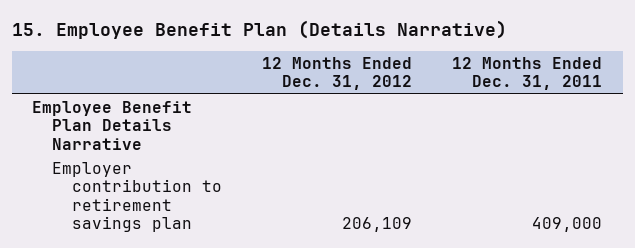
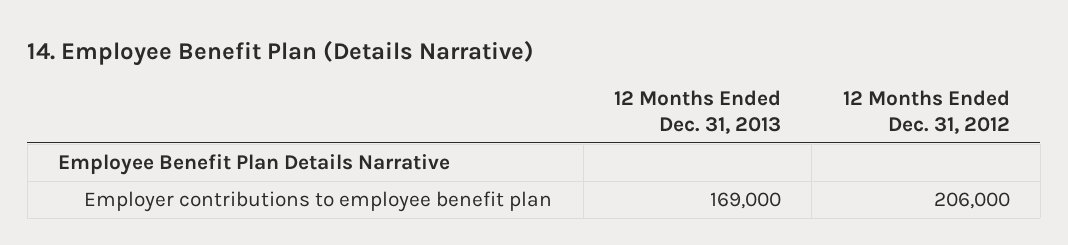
- 15. Employee Benefit Plan (Details Narrative)
+ 14. Employee Benefit Plan (Details Narrative)
- | 12 Months Ended Dec. 31, 2012 | 12 Months Ended Dec. 31, 2011
+ | 12 Months Ended Dec. 31, 2013 | 12 Months Ended Dec. 31, 2012
- Employer contribution to retirement savings plan | 206,109 | 409,000
+ Employer contributions to employee benefit plan | 169,000 | 206,000

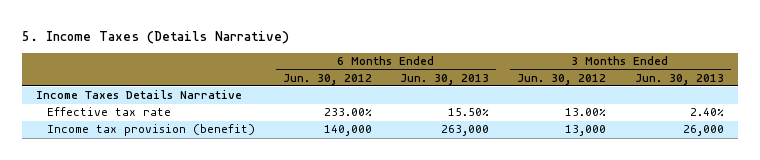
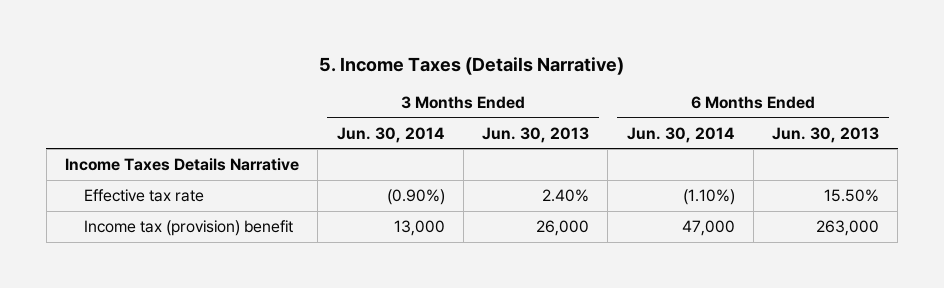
- | 6 Months Ended Jun. 30, 2012 | 6 Months Ended Jun. 30, 2013 | 3 Months Ended Jun. 30, 2012 | 3 Months Ended Jun. 30, 2013
+ | 3 Months Ended Jun. 30, 2014 | 3 Months Ended Jun. 30, 2013 | 6 Months Ended Jun. 30, 2014 | 6 Months Ended Jun. 30, 2013
- Income tax provision (benefit) | 140,000 | 263,000 | 13,000 | 26,000
+ Income tax (provision) benefit | 13,000 | 26,000 | 47,000 | 263,000

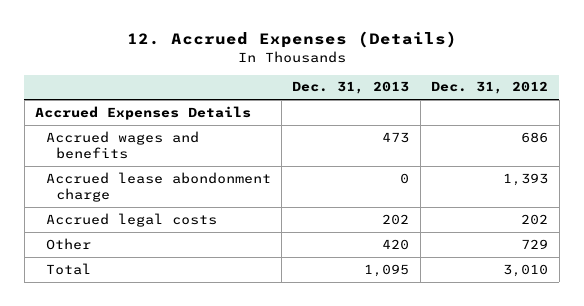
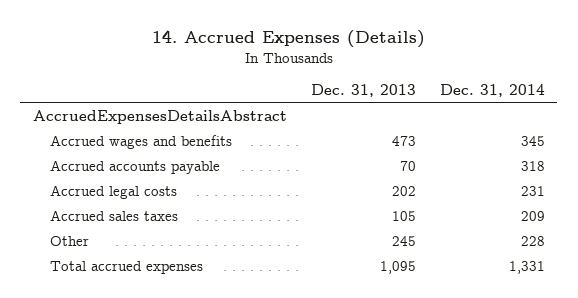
- 12. Accrued Expenses (Details)
+ 14. Accrued Expenses (Details)
- | Dec. 31, 2013 | Dec. 31, 2012
+ | Dec. 31, 2013 | Dec. 31, 2014
- Accrued Expenses Details
+ AccruedExpensesDetailsAbstract
- Accrued lease abondonment charge | 0 | 1,393
+ Accrued accounts payable | 70 | 318
- Other | 420 | 729
- Total | 1,095 | 3,010
+ Accrued sales taxes | 105 | 209
+ Other | 245 | 228
+ Total accrued expenses | 1,095 | 1,331

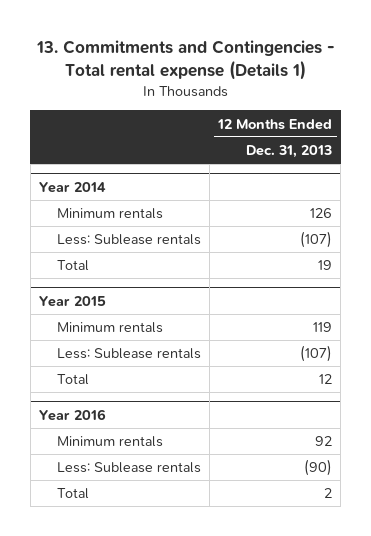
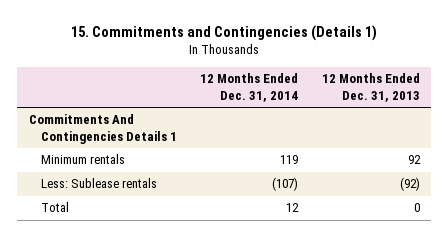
- 13. Commitments and Contingencies - Total rental expense (Details 1)
+ 15. Commitments and Contingencies (Details 1)
- | 12 Months Ended Dec. 31, 2013
+ | 12 Months Ended Dec. 31, 2014 | 12 Months Ended Dec. 31, 2013
- Year 2014
- Minimum rentals | 126
- Less: Sublease rentals | (107)
- Total | 19
- Year 2015
- Minimum rentals | 119
- Less: Sublease rentals | (107)
- Total | 12
- Year 2016
+ Commitments And Contingencies Details 1
- Less: Sublease rentals | (90)
- Total | 2
+ Less: Sublease rentals | (107) | (92)
+ Total | 12 | 0

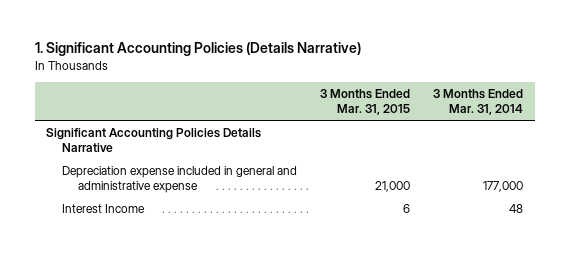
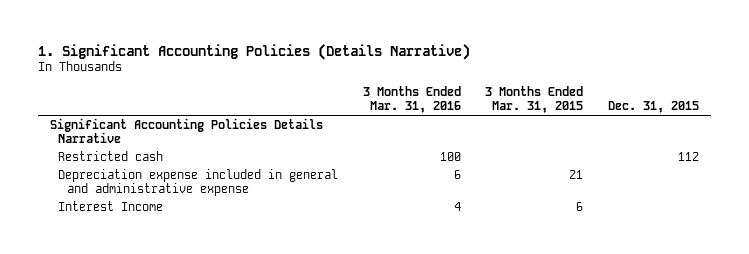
- | 3 Months Ended Mar. 31, 2015 | 3 Months Ended Mar. 31, 2014
+ | 3 Months Ended Mar. 31, 2016 | 3 Months Ended Mar. 31, 2015 | Dec. 31, 2015
- Depreciation expense included in general and administrative expense | 21,000 | 177,000
+ Restricted cash | 100 | | 112
+ Depreciation expense included in general and administrative expense | 6 | 21 |

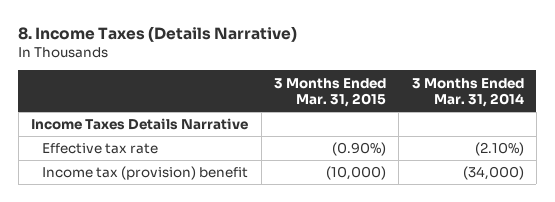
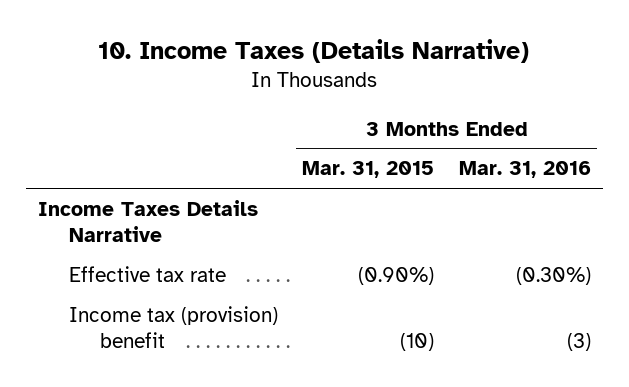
- 8. Income Taxes (Details Narrative)
+ 10. Income Taxes (Details Narrative)
- | 3 Months Ended Mar. 31, 2015 | 3 Months Ended Mar. 31, 2014
+ | 3 Months Ended Mar. 31, 2015 | 3 Months Ended Mar. 31, 2016
- Income tax (provision) benefit | (10,000) | (34,000)
+ Income tax (provision) benefit | (10) | (3)

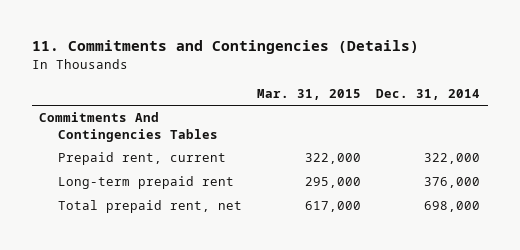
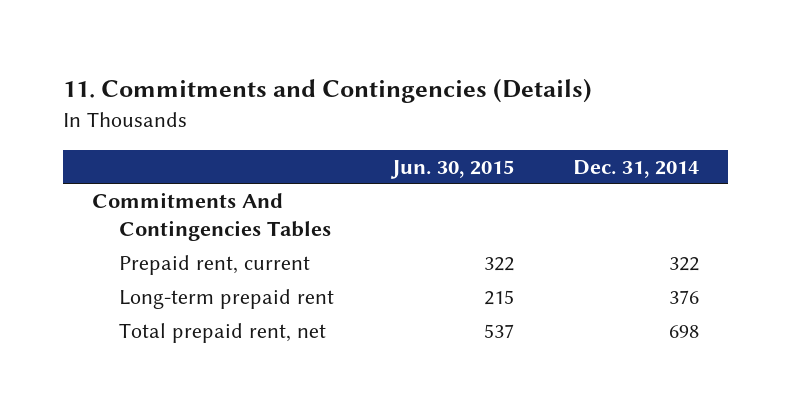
- | Mar. 31, 2015 | Dec. 31, 2014
+ | Jun. 30, 2015 | Dec. 31, 2014
- Prepaid rent, current | 322,000 | 322,000
- Long-term prepaid rent | 295,000 | 376,000
- Total prepaid rent, net | 617,000 | 698,000
+ Prepaid rent, current | 322 | 322
+ Long-term prepaid rent | 215 | 376
+ Total prepaid rent, net | 537 | 698

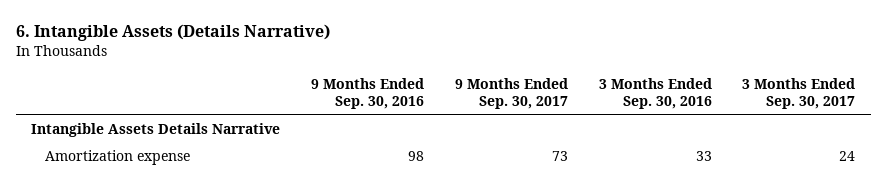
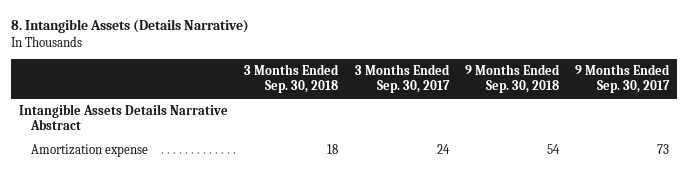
- 6. Intangible Assets (Details Narrative)
+ 8. Intangible Assets (Details Narrative)
- | 9 Months Ended Sep. 30, 2016 | 9 Months Ended Sep. 30, 2017 | 3 Months Ended Sep. 30, 2016 | 3 Months Ended Sep. 30, 2017
+ | 3 Months Ended Sep. 30, 2018 | 3 Months Ended Sep. 30, 2017 | 9 Months Ended Sep. 30, 2018 | 9 Months Ended Sep. 30, 2017
- Intangible Assets Details Narrative
+ Intangible Assets Details Narrative Abstract

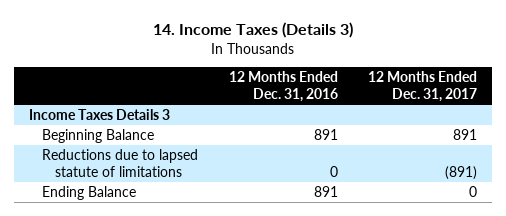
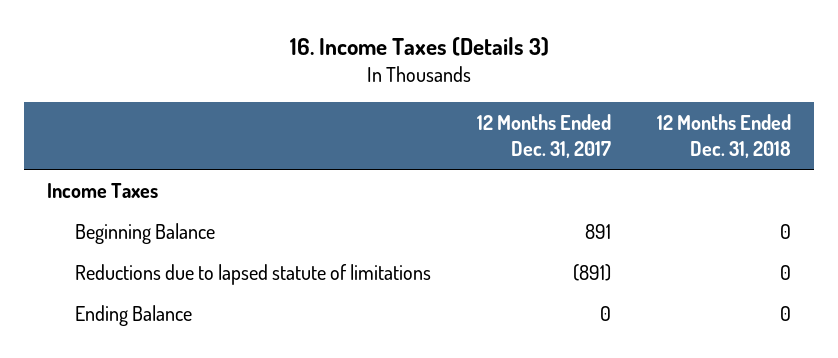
- 14. Income Taxes (Details 3)
+ 16. Income Taxes (Details 3)
- | 12 Months Ended Dec. 31, 2016 | 12 Months Ended Dec. 31, 2017
+ | 12 Months Ended Dec. 31, 2017 | 12 Months Ended Dec. 31, 2018
- Income Taxes Details 3
+ Income Taxes

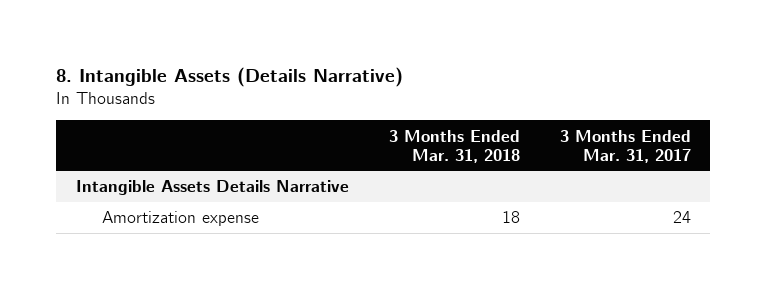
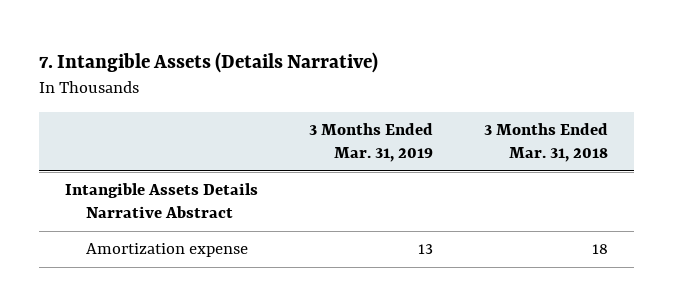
- 8. Intangible Assets (Details Narrative)
+ 7. Intangible Assets (Details Narrative)
- | 3 Months Ended Mar. 31, 2018 | 3 Months Ended Mar. 31, 2017
+ | 3 Months Ended Mar. 31, 2019 | 3 Months Ended Mar. 31, 2018
- Intangible Assets Details Narrative
+ Intangible Assets Details Narrative Abstract

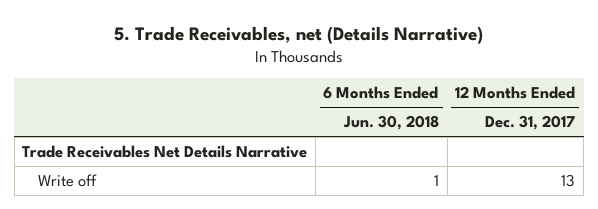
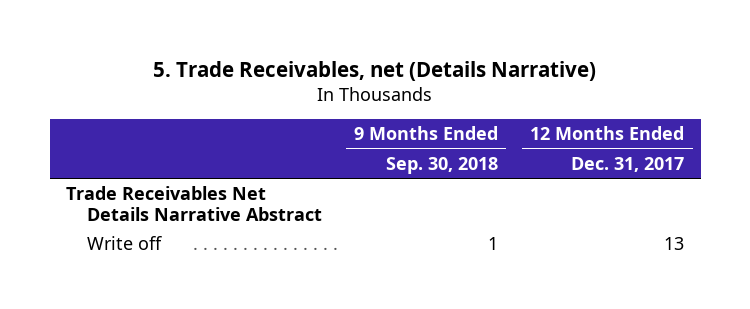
- | 6 Months Ended Jun. 30, 2018 | 12 Months Ended Dec. 31, 2017
+ | 9 Months Ended Sep. 30, 2018 | 12 Months Ended Dec. 31, 2017
- Trade Receivables Net Details Narrative
+ Trade Receivables Net Details Narrative Abstract

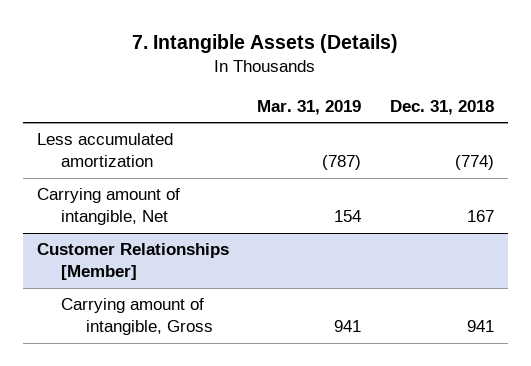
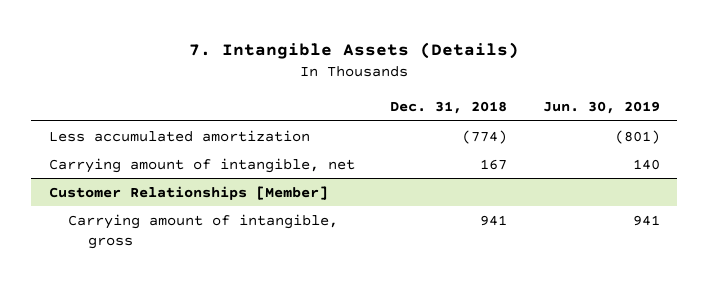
- | Mar. 31, 2019 | Dec. 31, 2018
+ | Dec. 31, 2018 | Jun. 30, 2019
- Carrying amount of intangible, Net | 154 | 167
+ Carrying amount of intangible, net | 167 | 140
@ Customer Relationships [Member]
- Carrying amount of intangible, Gross | 941 | 941
+ Carrying amount of intangible, gross | 941 | 941

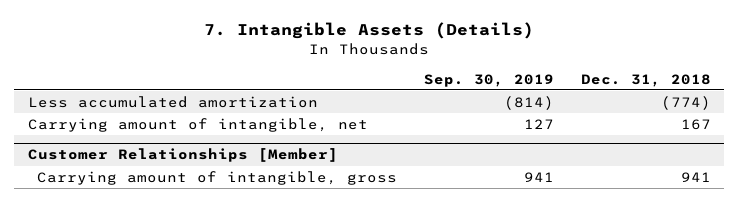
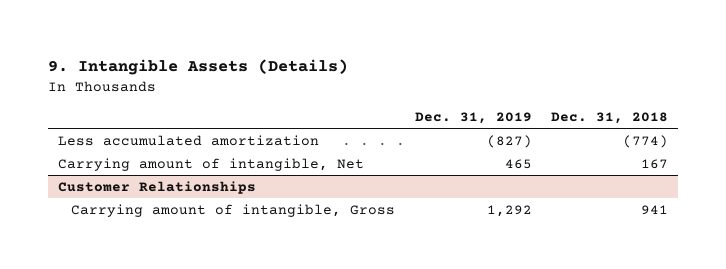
- 7. Intangible Assets (Details)
+ 9. Intangible Assets (Details)
- | Sep. 30, 2019 | Dec. 31, 2018
+ | Dec. 31, 2019 | Dec. 31, 2018
- Carrying amount of intangible, net | 127 | 167
- Customer Relationships [Member]
- Carrying amount of intangible, gross | 941 | 941
+ Carrying amount of intangible, Net | 465 | 167
+ Customer Relationships
+ Carrying amount of intangible, Gross | 1,292 | 941

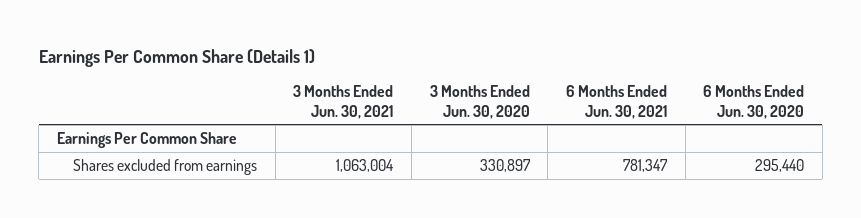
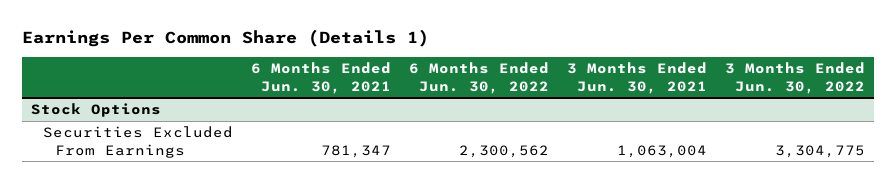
- | 3 Months Ended Jun. 30, 2021 | 3 Months Ended Jun. 30, 2020 | 6 Months Ended Jun. 30, 2021 | 6 Months Ended Jun. 30, 2020
+ | 6 Months Ended Jun. 30, 2021 | 6 Months Ended Jun. 30, 2022 | 3 Months Ended Jun. 30, 2021 | 3 Months Ended Jun. 30, 2022
- Earnings Per Common Share
- Shares excluded from earnings | 1,063,004 | 330,897 | 781,347 | 295,440
+ Stock Options
+ Securities Excluded From Earnings | 781,347 | 2,300,562 | 1,063,004 | 3,304,775

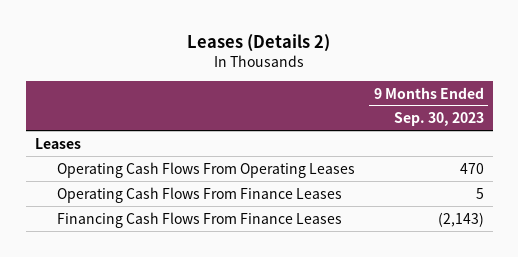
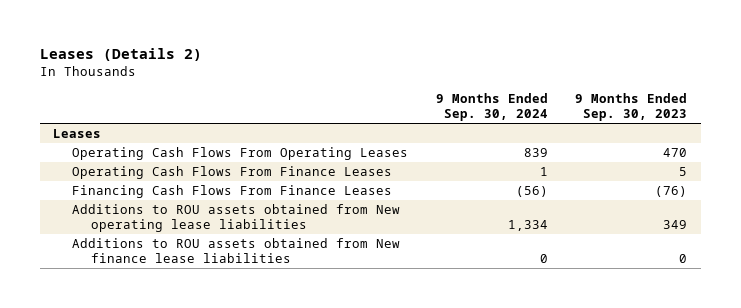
- | 9 Months Ended Sep. 30, 2023
+ | 9 Months Ended Sep. 30, 2024 | 9 Months Ended Sep. 30, 2023
- Financing Cash Flows From Finance Leases | (2,143)
+ Financing Cash Flows From Finance Leases | (56) | (76)
+ Additions to ROU assets obtained from New operating lease liabilities | 1,334 | 349
+ Additions to ROU assets obtained from New finance lease liabilities | 0 | 0

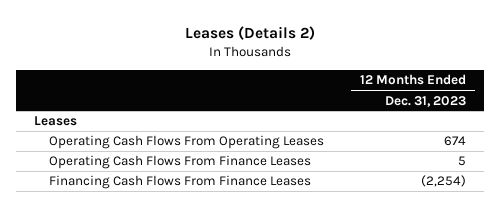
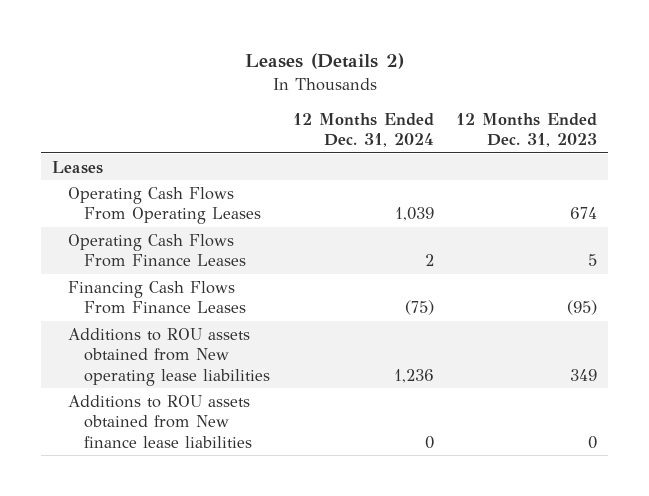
- | 12 Months Ended Dec. 31, 2023
+ | 12 Months Ended Dec. 31, 2024 | 12 Months Ended Dec. 31, 2023
- Financing Cash Flows From Finance Leases | (2,254)
+ Financing Cash Flows From Finance Leases | (75) | (95)
+ Additions to ROU assets obtained from New operating lease liabilities | 1,236 | 349
+ Additions to ROU assets obtained from New finance lease liabilities | 0 | 0

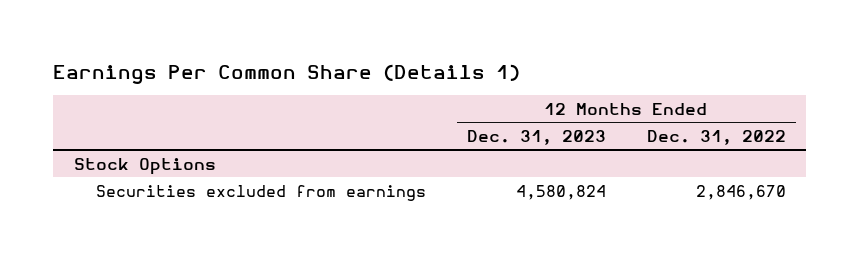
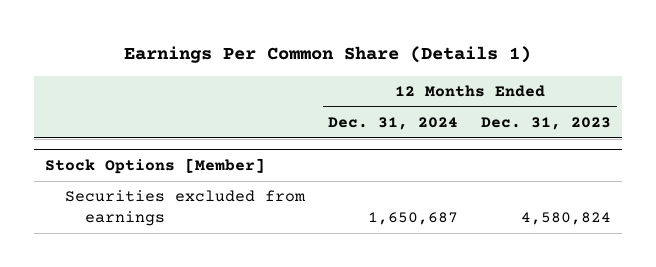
- | 12 Months Ended Dec. 31, 2023 | 12 Months Ended Dec. 31, 2022
+ | 12 Months Ended Dec. 31, 2024 | 12 Months Ended Dec. 31, 2023
- Stock Options
+ Stock Options [Member]

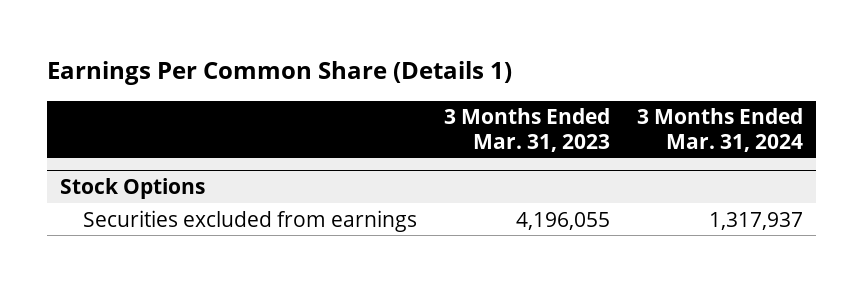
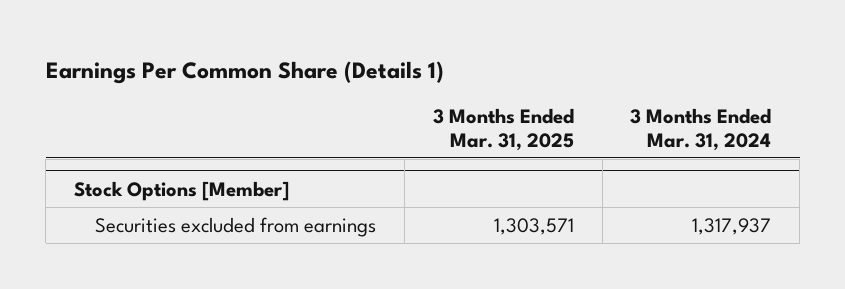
- | 3 Months Ended Mar. 31, 2023 | 3 Months Ended Mar. 31, 2024
+ | 3 Months Ended Mar. 31, 2025 | 3 Months Ended Mar. 31, 2024
- Stock Options
+ Stock Options [Member]

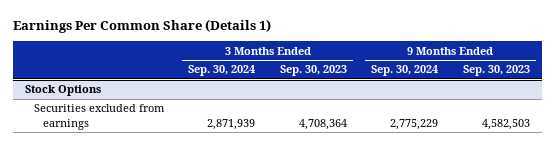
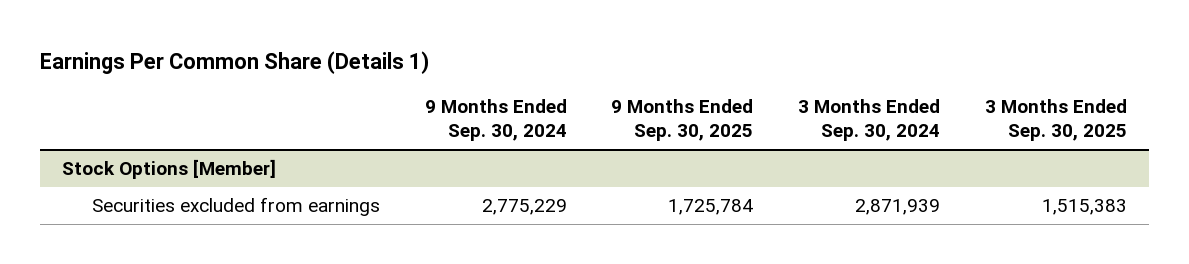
- | 3 Months Ended Sep. 30, 2024 | 3 Months Ended Sep. 30, 2023 | 9 Months Ended Sep. 30, 2024 | 9 Months Ended Sep. 30, 2023
+ | 9 Months Ended Sep. 30, 2024 | 9 Months Ended Sep. 30, 2025 | 3 Months Ended Sep. 30, 2024 | 3 Months Ended Sep. 30, 2025
- Stock Options
+ Stock Options [Member]

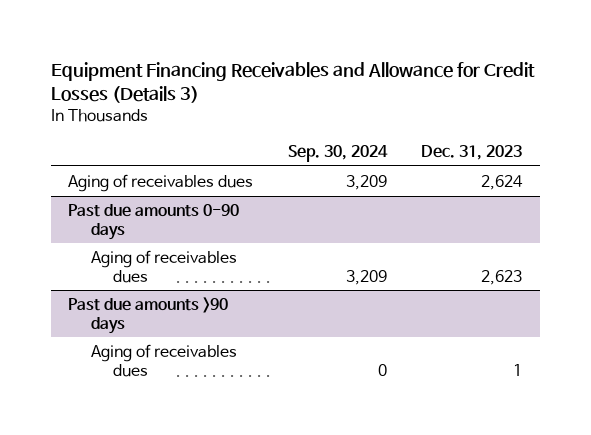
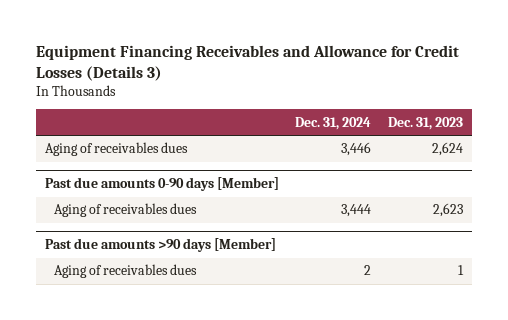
- | Sep. 30, 2024 | Dec. 31, 2023
+ | Dec. 31, 2024 | Dec. 31, 2023
- Past due amounts 0-90 days
+ Past due amounts 0-90 days [Member]
- Past due amounts >90 days
+ Past due amounts >90 days [Member]

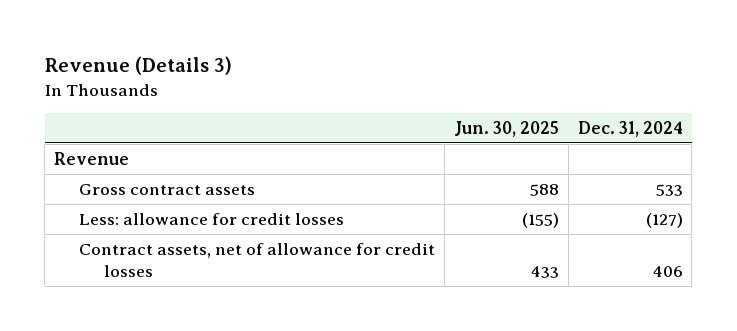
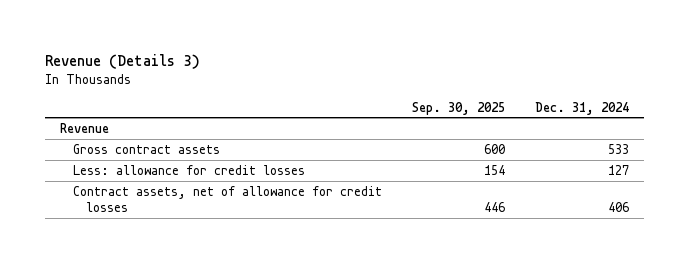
- | Jun. 30, 2025 | Dec. 31, 2024
+ | Sep. 30, 2025 | Dec. 31, 2024
- Less: allowance for credit losses | (155) | (127)
+ Less: allowance for credit losses | 154 | 127

